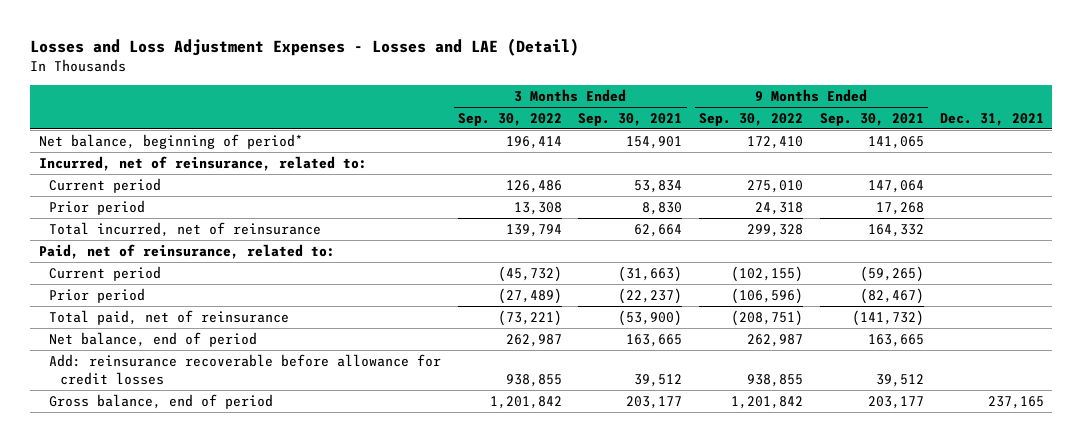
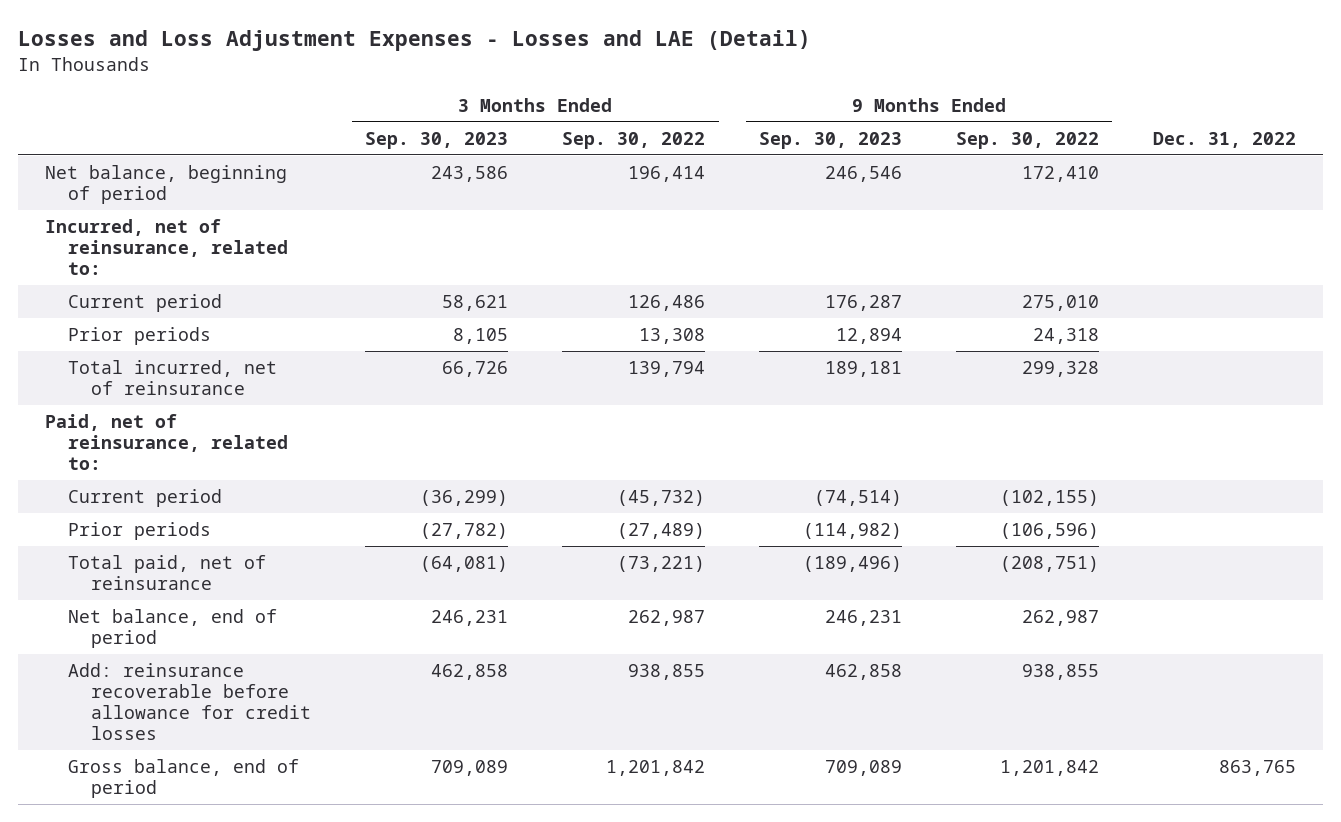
- | 3 Months Ended Sep. 30, 2022 | 3 Months Ended Sep. 30, 2021 | 9 Months Ended Sep. 30, 2022 | 9 Months Ended Sep. 30, 2021 | Dec. 31, 2021
+ | 3 Months Ended Sep. 30, 2023 | 3 Months Ended Sep. 30, 2022 | 9 Months Ended Sep. 30, 2023 | 9 Months Ended Sep. 30, 2022 | Dec. 31, 2022
- Net balance, beginning of period* | 196,414 | 154,901 | 172,410 | 141,065 |
+ Net balance, beginning of period | 243,586 | 196,414 | 246,546 | 172,410 |
- Prior period | 13,308 | 8,830 | 24,318 | 17,268 |
+ Prior periods | 8,105 | 13,308 | 12,894 | 24,318 |
- Prior period | (27,489) | (22,237) | (106,596) | (82,467) |
+ Prior periods | (27,782) | (27,489) | (114,982) | (106,596) |

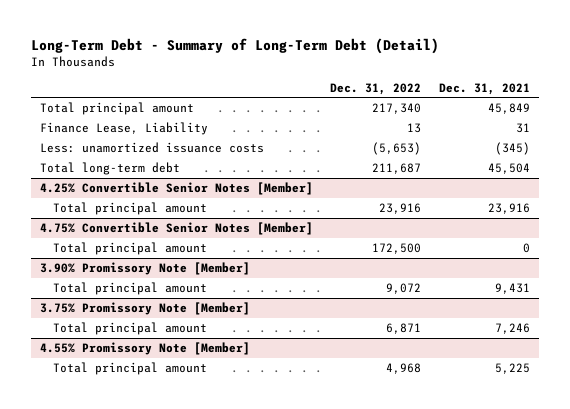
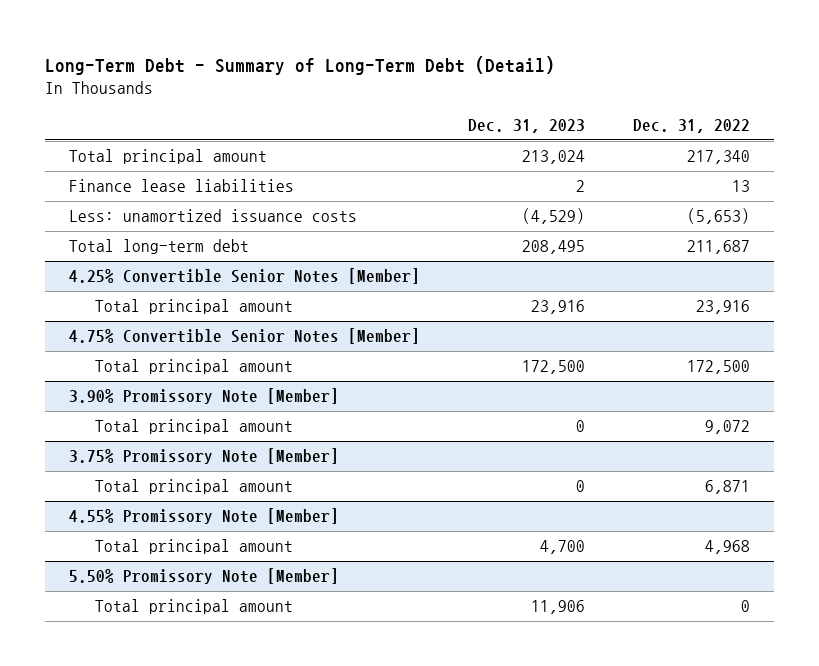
- | Dec. 31, 2022 | Dec. 31, 2021
+ | Dec. 31, 2023 | Dec. 31, 2022
- Finance Lease, Liability | 13 | 31
+ Finance lease liabilities | 2 | 13
+ 5.50% Promissory Note [Member]
+ Total principal amount | 11,906 | 0

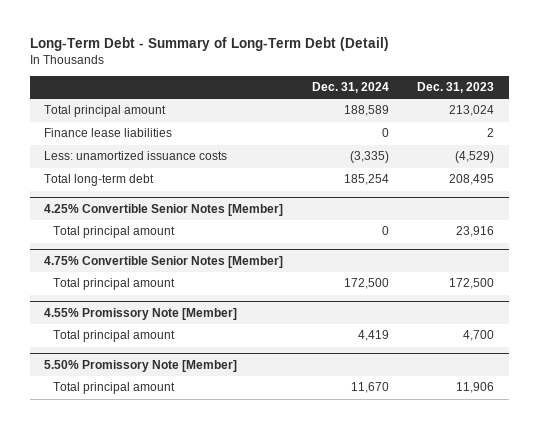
- | Dec. 31, 2023 | Dec. 31, 2022
+ | Dec. 31, 2024 | Dec. 31, 2023
- 3.90% Promissory Note [Member]
- Total principal amount | 0 | 9,072
- 3.75% Promissory Note [Member]
- Total principal amount | 0 | 6,871

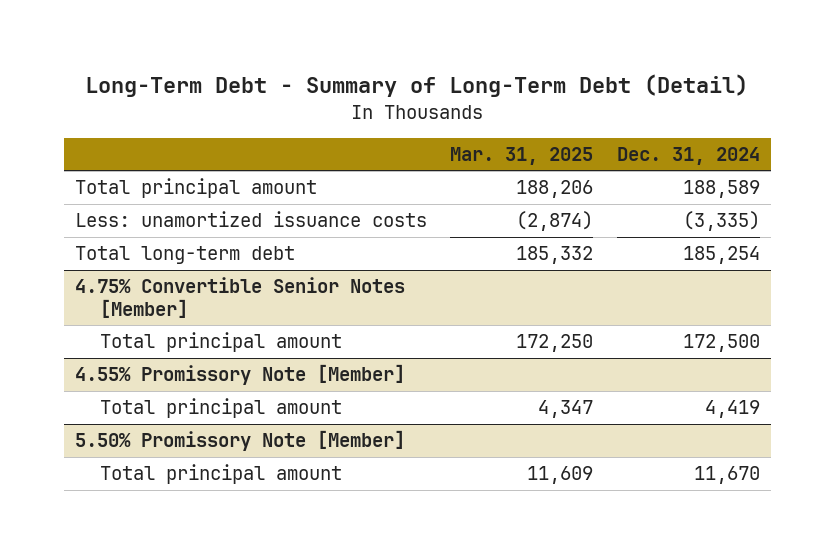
- | Dec. 31, 2024 | Dec. 31, 2023
+ | Mar. 31, 2025 | Dec. 31, 2024
- Finance lease liabilities | 0 | 2
- 4.25% Convertible Senior Notes [Member]
- Total principal amount | 0 | 23,916

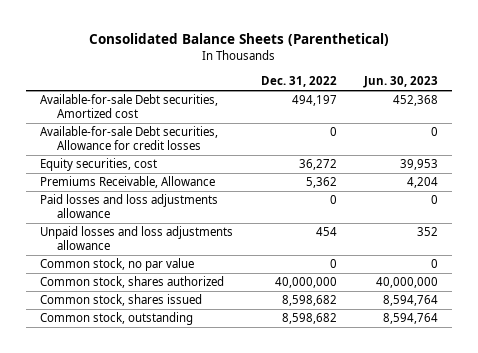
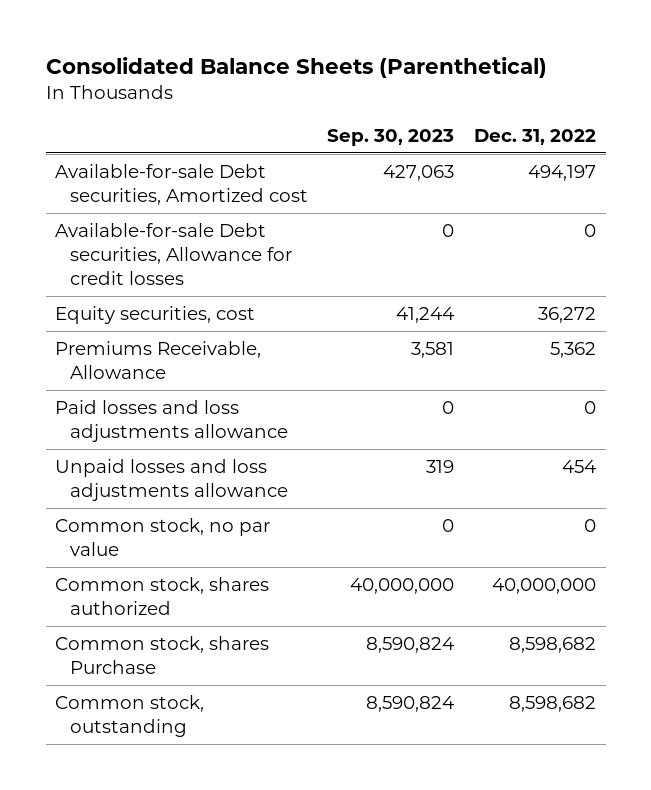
- | Dec. 31, 2022 | Jun. 30, 2023
+ | Sep. 30, 2023 | Dec. 31, 2022
- Common stock, shares issued | 8,598,682 | 8,594,764
+ Common stock, shares Purchase | 8,590,824 | 8,598,682

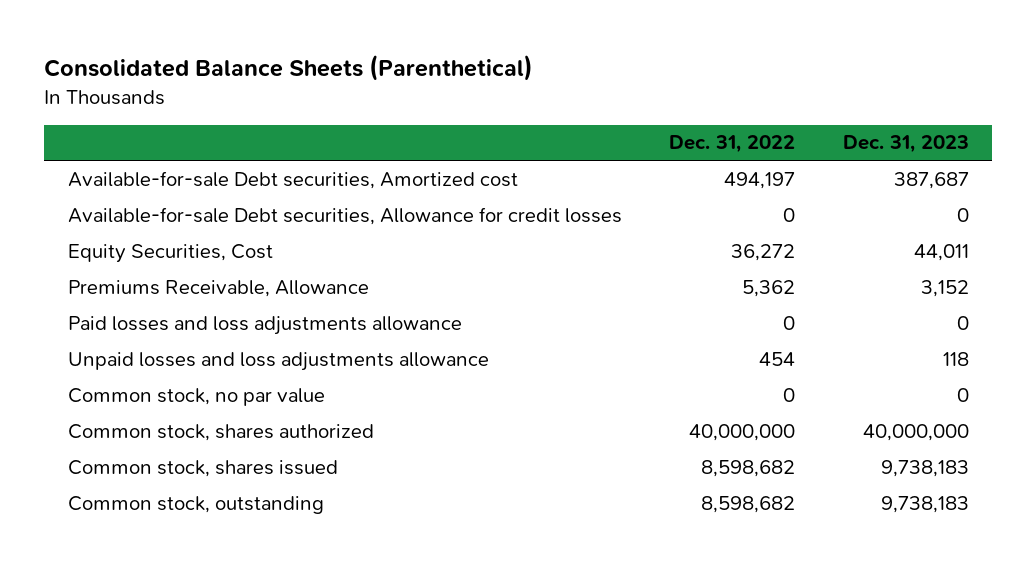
- | Sep. 30, 2023 | Dec. 31, 2022
+ | Dec. 31, 2022 | Dec. 31, 2023
- Equity securities, cost | 41,244 | 36,272
+ Equity Securities, Cost | 36,272 | 44,011
- Common stock, shares Purchase | 8,590,824 | 8,598,682
+ Common stock, shares issued | 8,598,682 | 9,738,183

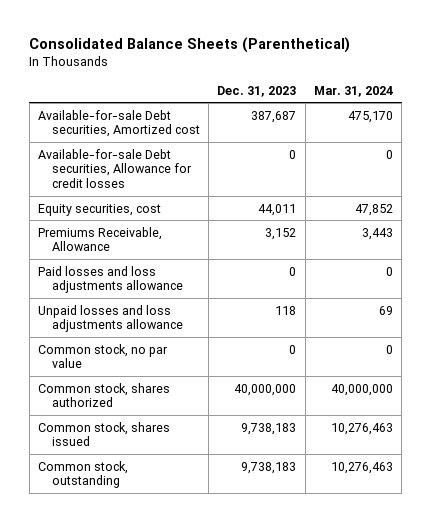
- | Dec. 31, 2022 | Dec. 31, 2023
+ | Dec. 31, 2023 | Mar. 31, 2024
- Equity Securities, Cost | 36,272 | 44,011
+ Equity securities, cost | 44,011 | 47,852

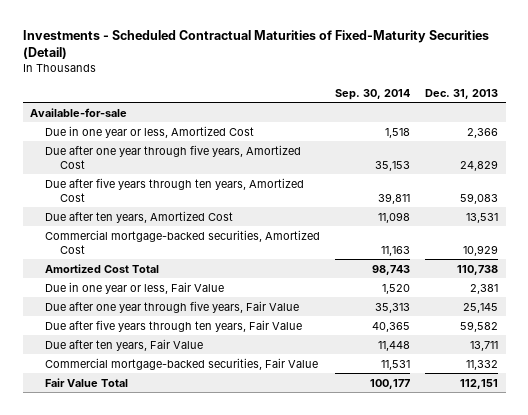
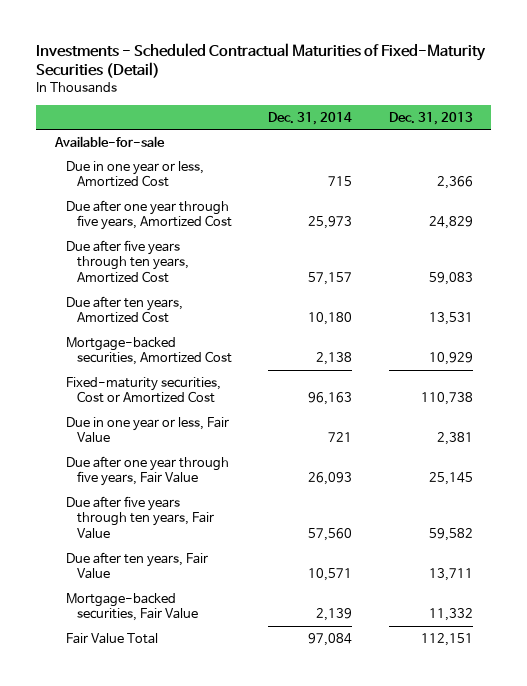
- | Sep. 30, 2014 | Dec. 31, 2013
+ | Dec. 31, 2014 | Dec. 31, 2013
- Commercial mortgage-backed securities, Amortized Cost | 11,163 | 10,929
- Amortized Cost Total | 98,743 | 110,738
+ Mortgage-backed securities, Amortized Cost | 2,138 | 10,929
+ Fixed-maturity securities, Cost or Amortized Cost | 96,163 | 110,738
- Commercial mortgage-backed securities, Fair Value | 11,531 | 11,332
+ Mortgage-backed securities, Fair Value | 2,139 | 11,332

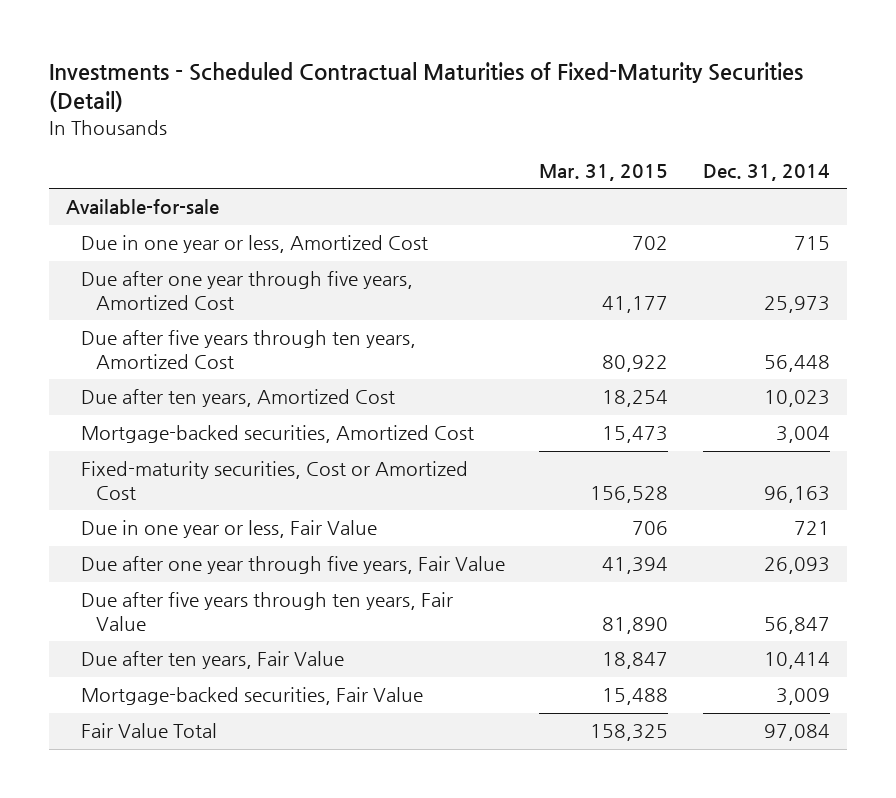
- | Dec. 31, 2014 | Dec. 31, 2013
+ | Mar. 31, 2015 | Dec. 31, 2014
- Due after five years through ten years, Amortized Cost | 57,157 | 59,083
- Due after ten years, Amortized Cost | 10,180 | 13,531
- Mortgage-backed securities, Amortized Cost | 2,138 | 10,929
+ Due after five years through ten years, Amortized Cost | 80,922 | 56,448
+ Due after ten years, Amortized Cost | 18,254 | 10,023
+ Mortgage-backed securities, Amortized Cost | 15,473 | 3,004
- Due after five years through ten years, Fair Value | 57,560 | 59,582
- Due after ten years, Fair Value | 10,571 | 13,711
- Mortgage-backed securities, Fair Value | 2,139 | 11,332
+ Due after five years through ten years, Fair Value | 81,890 | 56,847
+ Due after ten years, Fair Value | 18,847 | 10,414
+ Mortgage-backed securities, Fair Value | 15,488 | 3,009

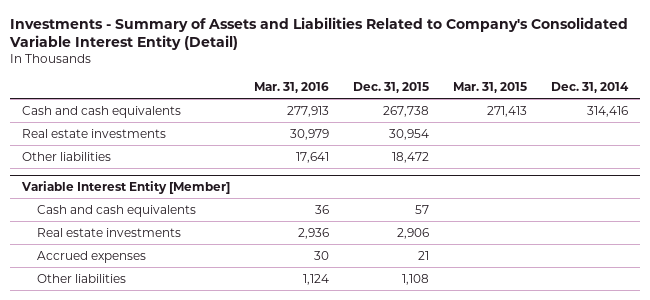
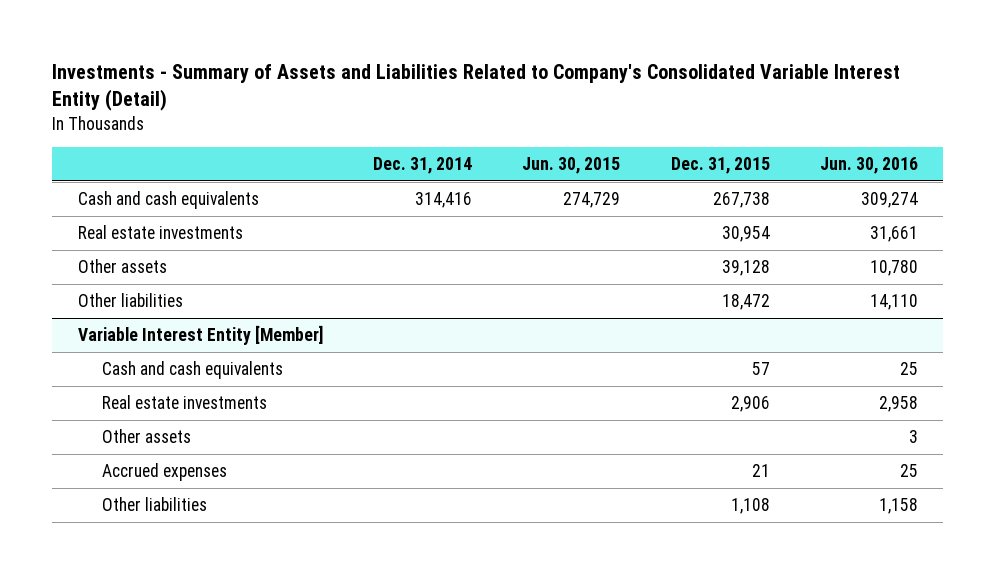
- | Mar. 31, 2016 | Dec. 31, 2015 | Mar. 31, 2015 | Dec. 31, 2014
+ | Dec. 31, 2014 | Jun. 30, 2015 | Dec. 31, 2015 | Jun. 30, 2016
+ Other assets | | | 39,128 | 10,780
@ Variable Interest Entity [Member]
+ Other assets | | | | 3

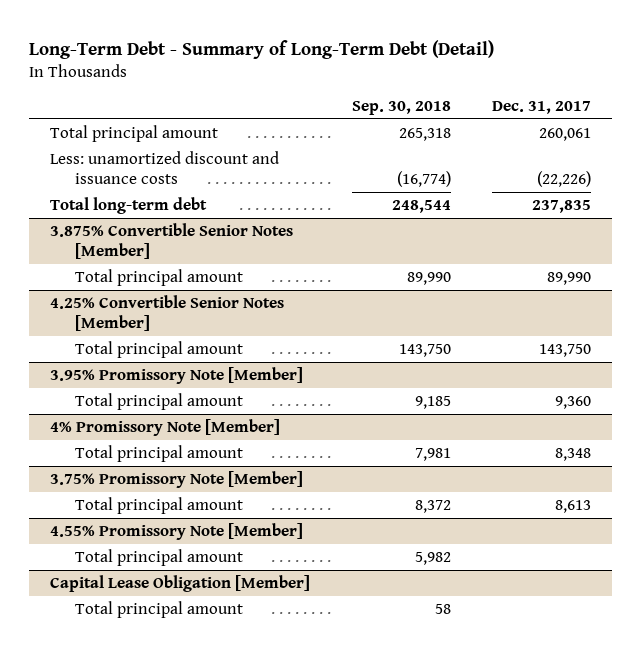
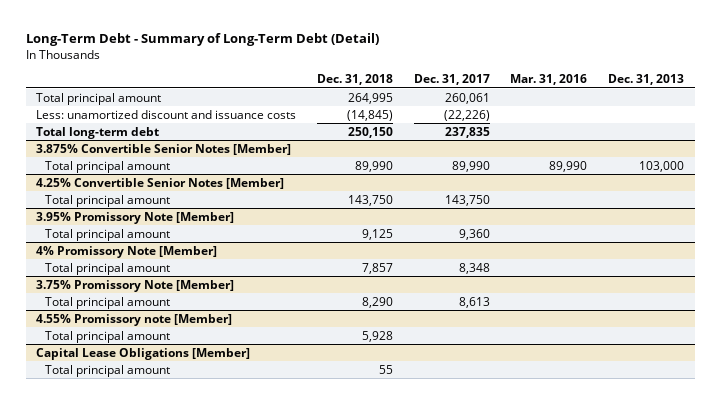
- | Sep. 30, 2018 | Dec. 31, 2017
+ | Dec. 31, 2018 | Dec. 31, 2017 | Mar. 31, 2016 | Dec. 31, 2013
- 4.55% Promissory Note [Member]
+ 4.55% Promissory note [Member]
- Capital Lease Obligation [Member]
+ Capital Lease Obligations [Member]

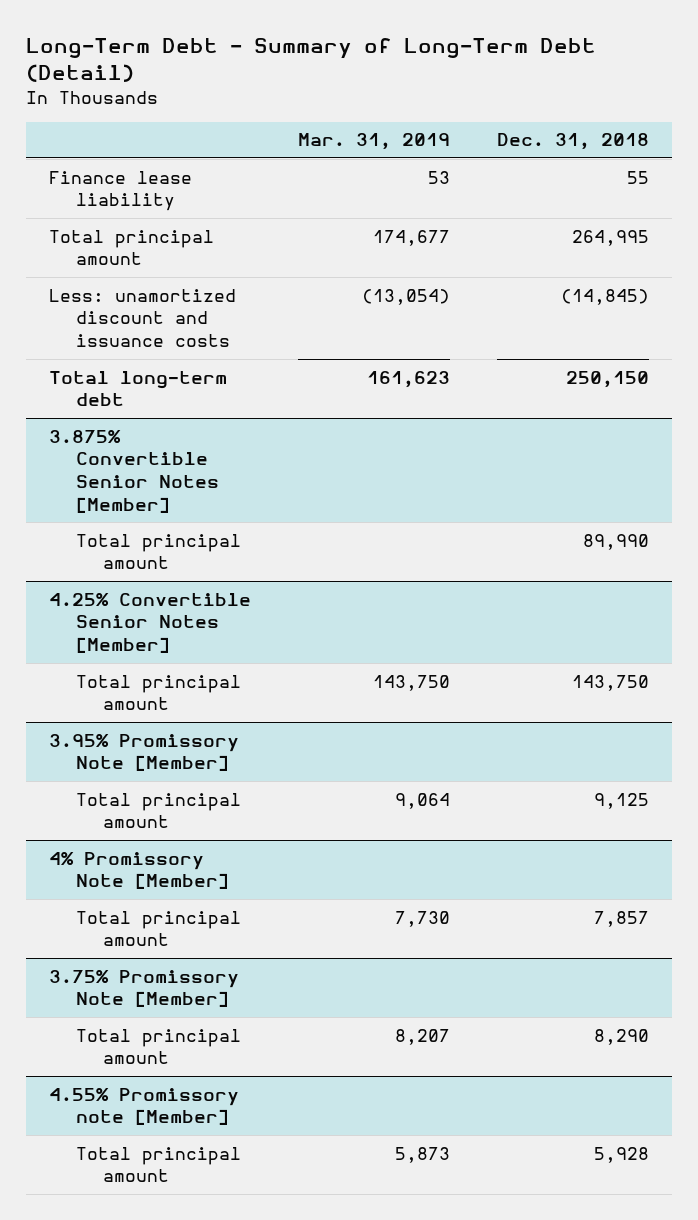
- | Dec. 31, 2018 | Dec. 31, 2017 | Mar. 31, 2016 | Dec. 31, 2013
+ | Mar. 31, 2019 | Dec. 31, 2018
+ Finance lease liability | 53 | 55
- Capital Lease Obligations [Member]
- Total principal amount | 55 | | |

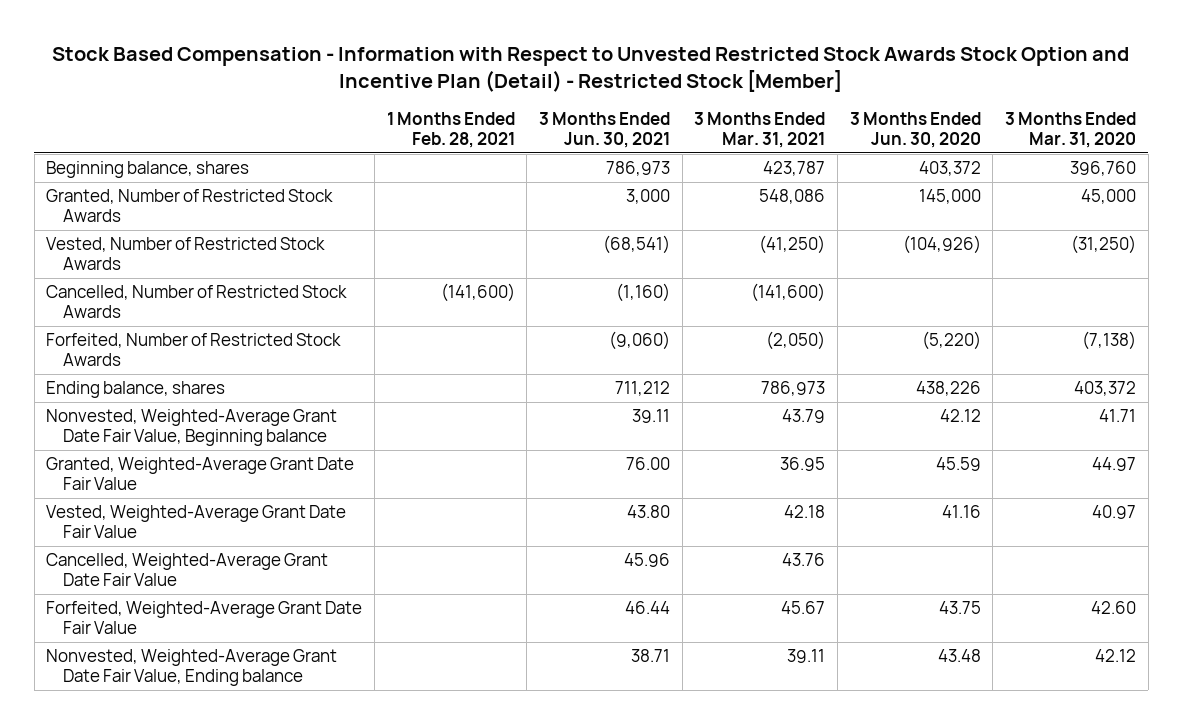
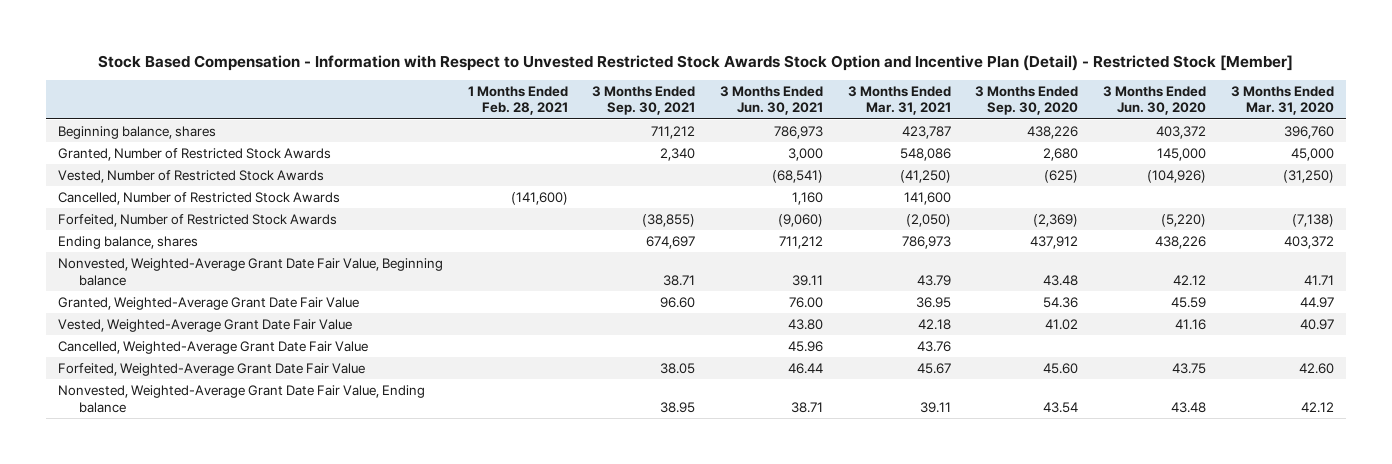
- | 1 Months Ended Feb. 28, 2021 | 3 Months Ended Jun. 30, 2021 | 3 Months Ended Mar. 31, 2021 | 3 Months Ended Jun. 30, 2020 | 3 Months Ended Mar. 31, 2020
+ | 1 Months Ended Feb. 28, 2021 | 3 Months Ended Sep. 30, 2021 | 3 Months Ended Jun. 30, 2021 | 3 Months Ended Mar. 31, 2021 | 3 Months Ended Sep. 30, 2020 | 3 Months Ended Jun. 30, 2020 | 3 Months Ended Mar. 31, 2020
- Cancelled, Number of Restricted Stock Awards | (141,600) | (1,160) | (141,600) | |
+ Cancelled, Number of Restricted Stock Awards | (141,600) | | 1,160 | 141,600 | | |

